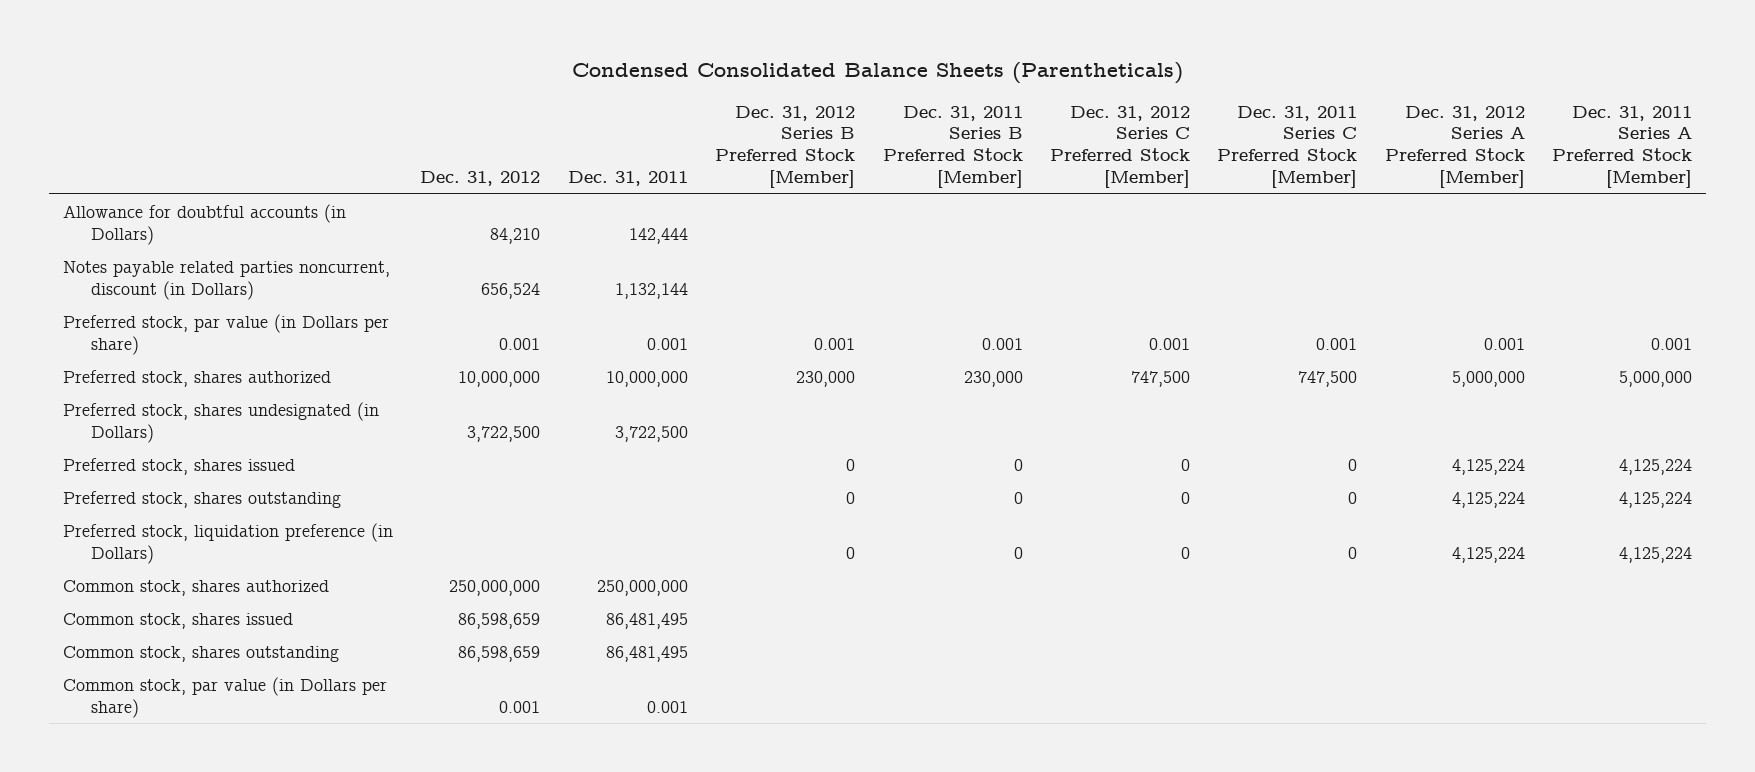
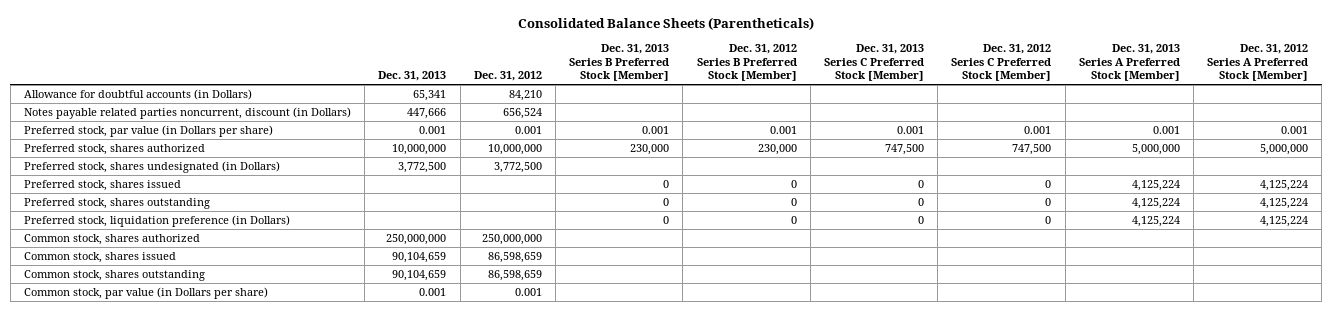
- Condensed Consolidated Balance Sheets (Parentheticals)
+ Consolidated Balance Sheets (Parentheticals)
- | Dec. 31, 2012 | Dec. 31, 2011 | Dec. 31, 2012 Series B Preferred Stock [Member] | Dec. 31, 2011 Series B Preferred Stock [Member] | Dec. 31, 2012 Series C Preferred Stock [Member] | Dec. 31, 2011 Series C Preferred Stock [Member] | Dec. 31, 2012 Series A Preferred Stock [Member] | Dec. 31, 2011 Series A Preferred Stock [Member]
+ | Dec. 31, 2013 | Dec. 31, 2012 | Dec. 31, 2013 Series B Preferred Stock [Member] | Dec. 31, 2012 Series B Preferred Stock [Member] | Dec. 31, 2013 Series C Preferred Stock [Member] | Dec. 31, 2012 Series C Preferred Stock [Member] | Dec. 31, 2013 Series A Preferred Stock [Member] | Dec. 31, 2012 Series A Preferred Stock [Member]
- Preferred stock, shares undesignated (in Dollars) | 3,722,500 | 3,722,500 | | | | | |
+ Preferred stock, shares undesignated (in Dollars) | 3,772,500 | 3,772,500 | | | | | |

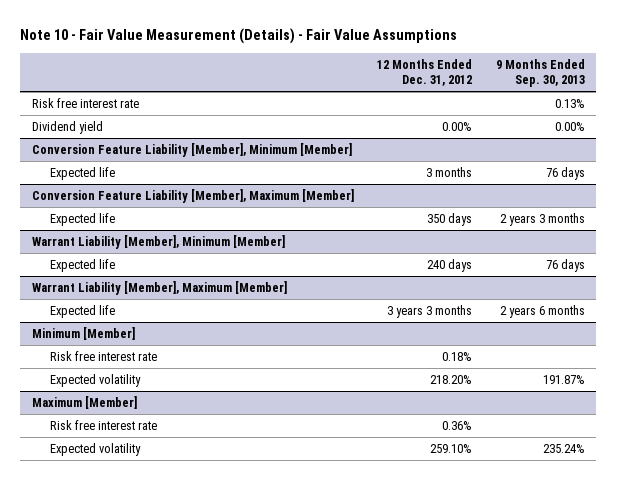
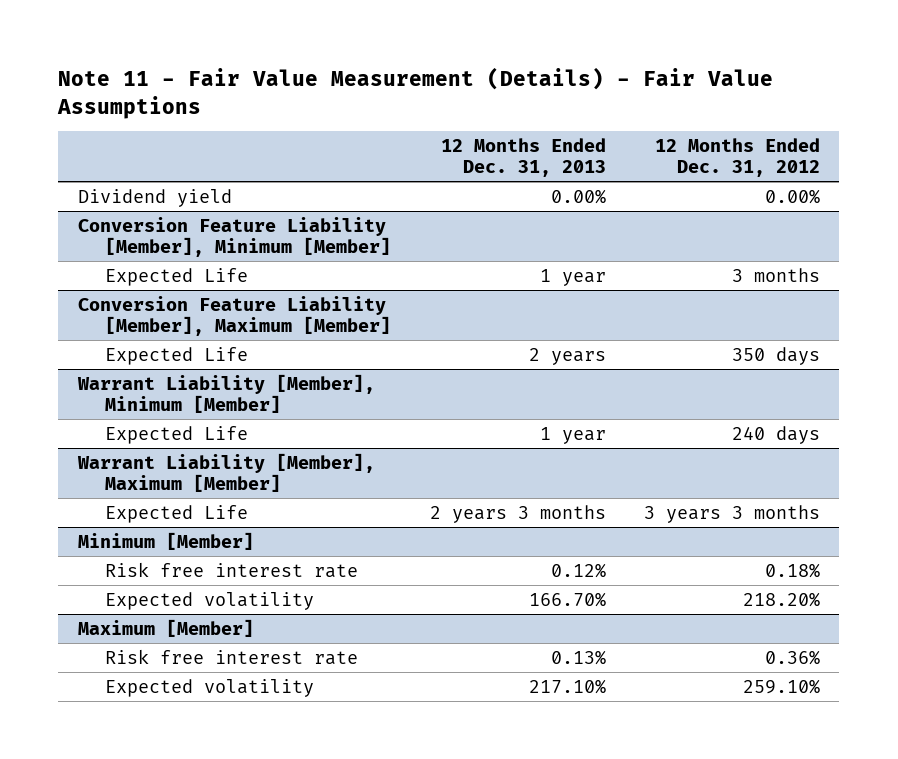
- Note 10 - Fair Value Measurement (Details) - Fair Value Assumptions
+ Note 11 - Fair Value Measurement (Details) - Fair Value Assumptions
- | 12 Months Ended Dec. 31, 2012 | 9 Months Ended Sep. 30, 2013
+ | 12 Months Ended Dec. 31, 2013 | 12 Months Ended Dec. 31, 2012
- Risk free interest rate | | 0.13%
@ Conversion Feature Liability [Member], Minimum [Member]
- Expected life | 3 months | 76 days
+ Expected Life | 1 year | 3 months
@ Conversion Feature Liability [Member], Maximum [Member]
- Expected life | 350 days | 2 years 3 months
+ Expected Life | 2 years | 350 days
@ Warrant Liability [Member], Minimum [Member]
- Expected life | 240 days | 76 days
+ Expected Life | 1 year | 240 days
@ Warrant Liability [Member], Maximum [Member]
- Expected life | 3 years 3 months | 2 years 6 months
+ Expected Life | 2 years 3 months | 3 years 3 months

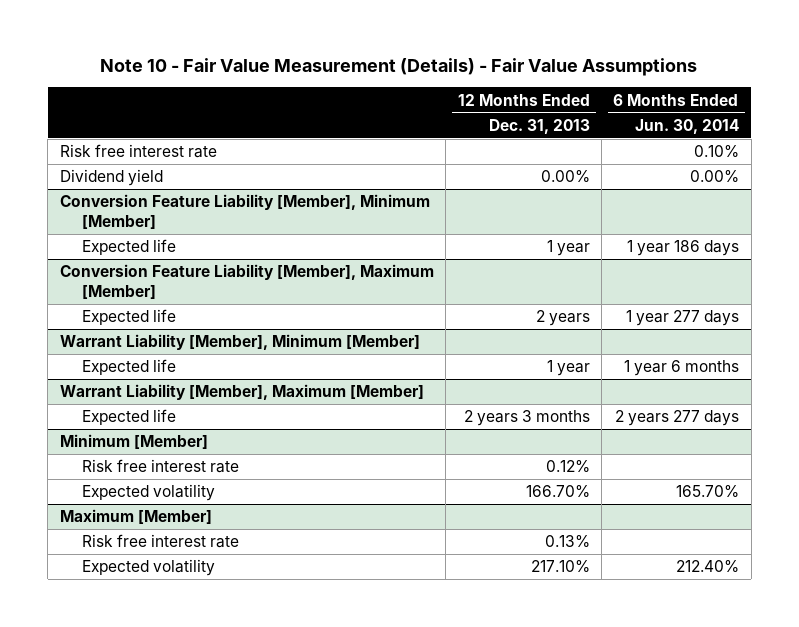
- Note 11 - Fair Value Measurement (Details) - Fair Value Assumptions
+ Note 10 - Fair Value Measurement (Details) - Fair Value Assumptions
- | 12 Months Ended Dec. 31, 2013 | 12 Months Ended Dec. 31, 2012
+ | 12 Months Ended Dec. 31, 2013 | 6 Months Ended Jun. 30, 2014
+ Risk free interest rate | | 0.10%
@ Conversion Feature Liability [Member], Minimum [Member]
- Expected Life | 1 year | 3 months
+ Expected life | 1 year | 1 year 186 days
@ Conversion Feature Liability [Member], Maximum [Member]
- Expected Life | 2 years | 350 days
+ Expected life | 2 years | 1 year 277 days
@ Warrant Liability [Member], Minimum [Member]
- Expected Life | 1 year | 240 days
+ Expected life | 1 year | 1 year 6 months
@ Warrant Liability [Member], Maximum [Member]
- Expected Life | 2 years 3 months | 3 years 3 months
+ Expected life | 2 years 3 months | 2 years 277 days

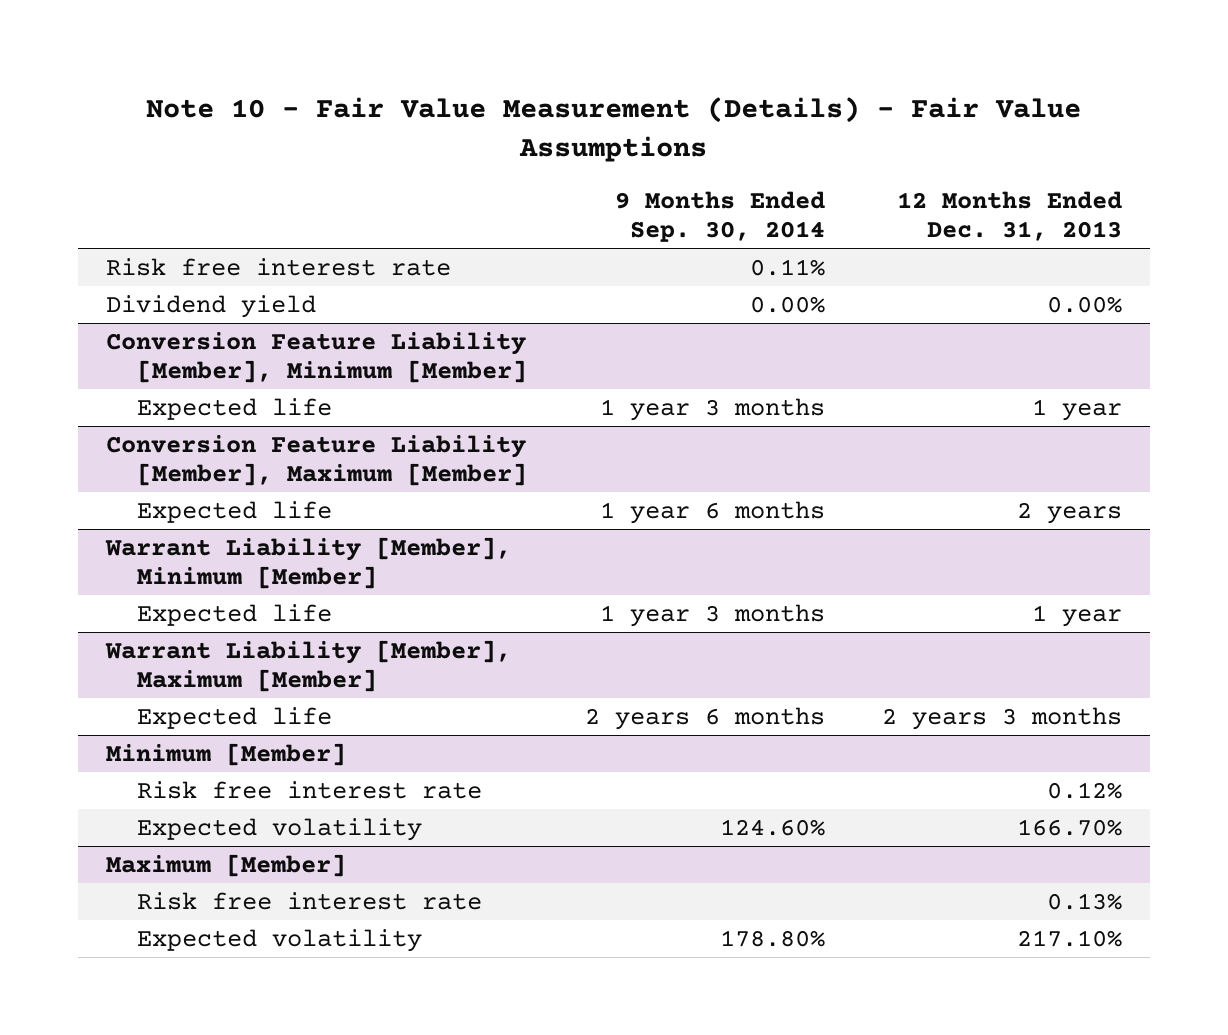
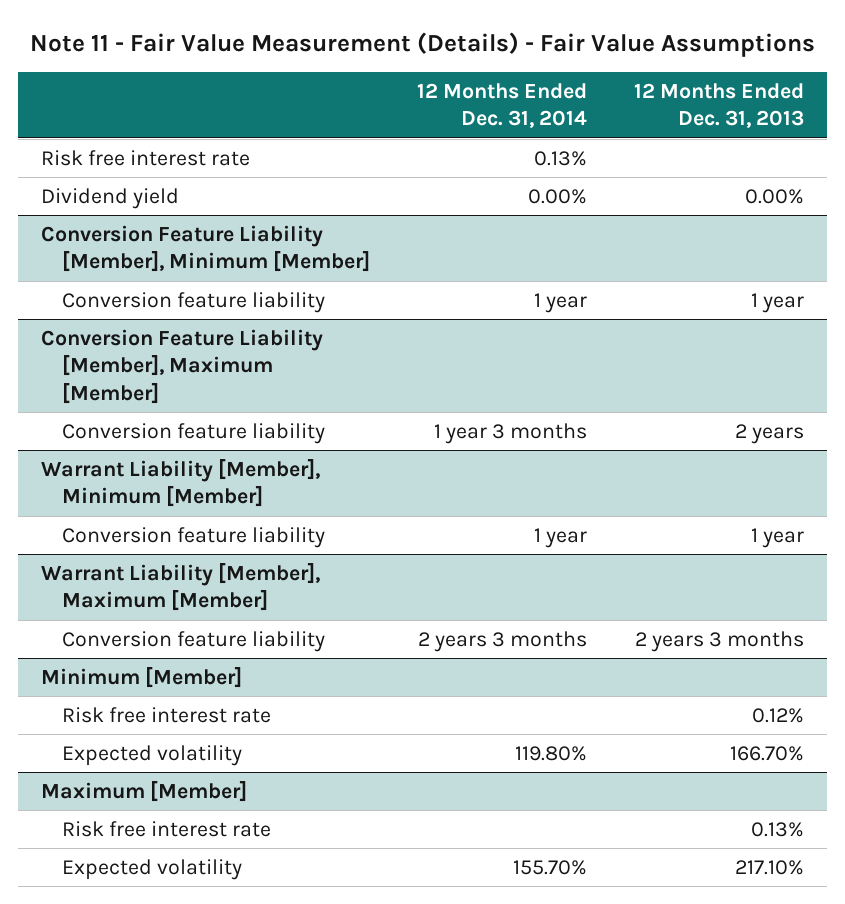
- Note 10 - Fair Value Measurement (Details) - Fair Value Assumptions
+ Note 11 - Fair Value Measurement (Details) - Fair Value Assumptions
- | 9 Months Ended Sep. 30, 2014 | 12 Months Ended Dec. 31, 2013
+ | 12 Months Ended Dec. 31, 2014 | 12 Months Ended Dec. 31, 2013
@ Conversion Feature Liability [Member], Minimum [Member]
- Expected life | 1 year 3 months | 1 year
+ Conversion feature liability | 1 year | 1 year
@ Conversion Feature Liability [Member], Maximum [Member]
- Expected life | 1 year 6 months | 2 years
+ Conversion feature liability | 1 year 3 months | 2 years
@ Warrant Liability [Member], Minimum [Member]
- Expected life | 1 year 3 months | 1 year
+ Conversion feature liability | 1 year | 1 year
@ Warrant Liability [Member], Maximum [Member]
- Expected life | 2 years 6 months | 2 years 3 months
+ Conversion feature liability | 2 years 3 months | 2 years 3 months

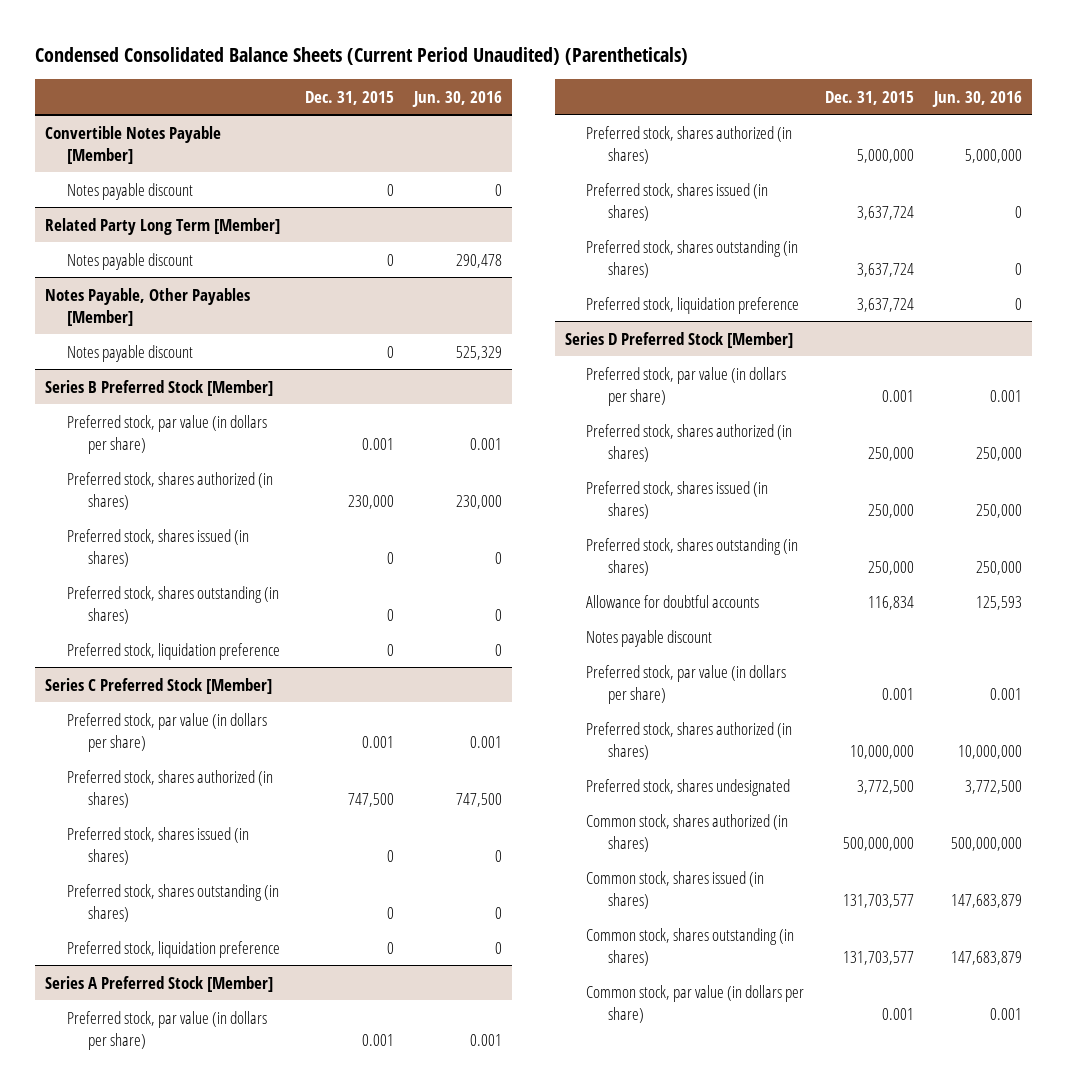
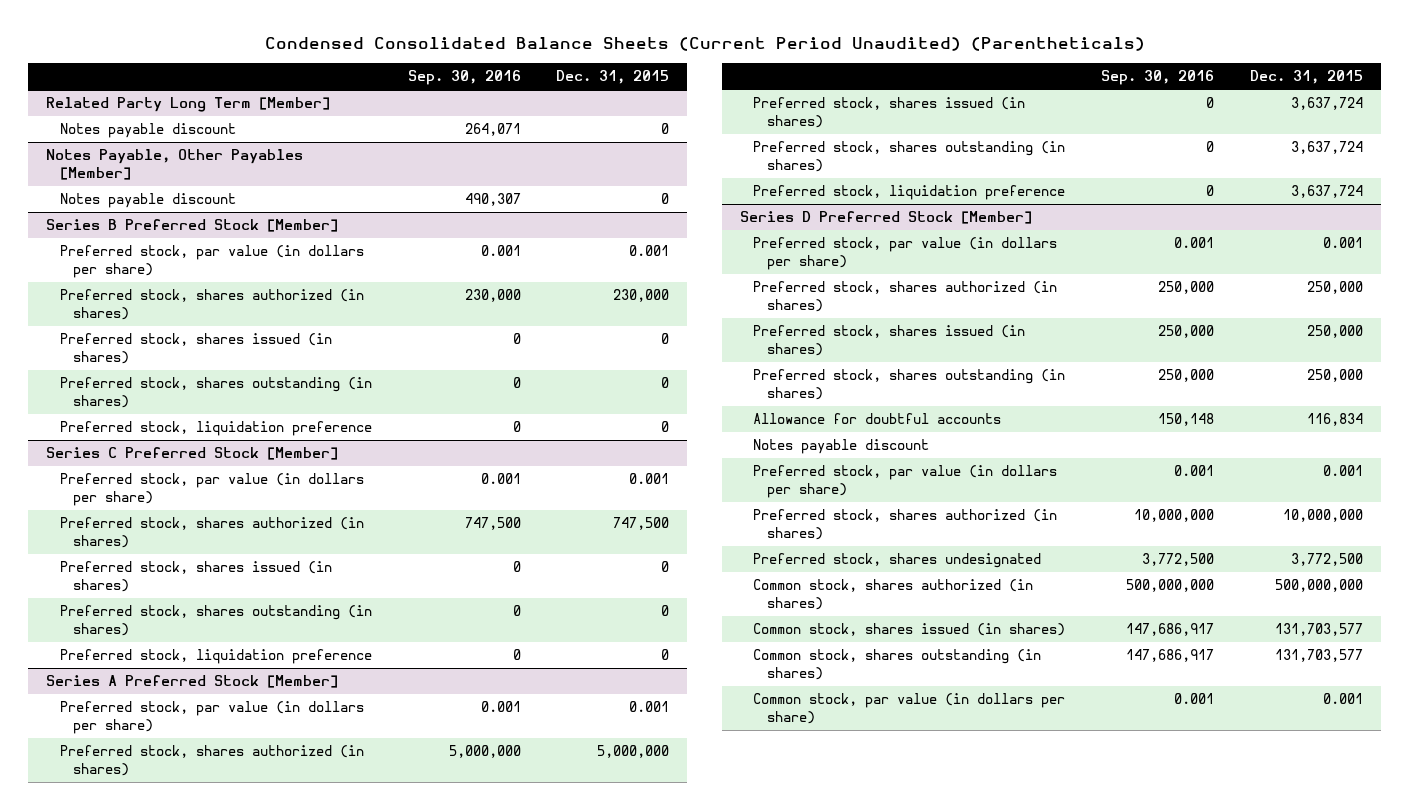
- | Dec. 31, 2015 | Jun. 30, 2016
+ | Sep. 30, 2016 | Dec. 31, 2015
- Convertible Notes Payable [Member]
- Notes payable discount | 0 | 0

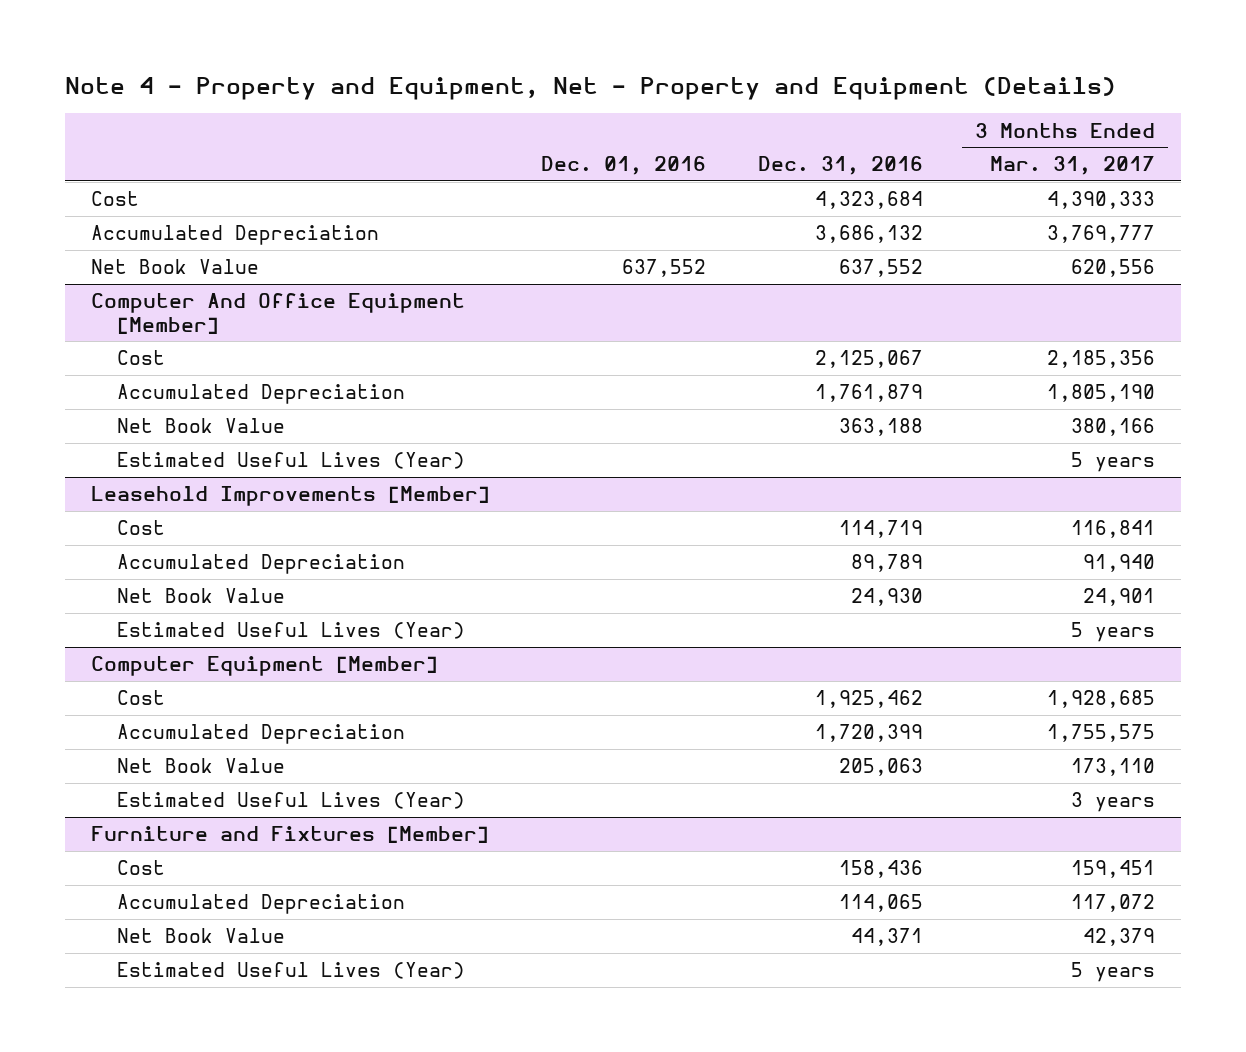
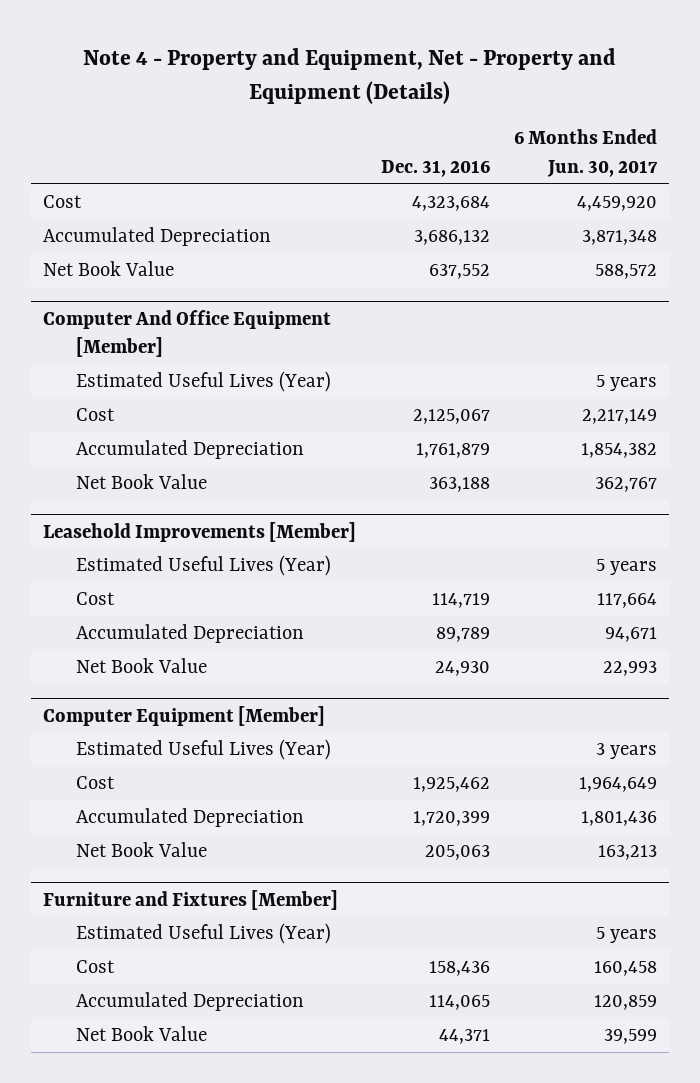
- | Dec. 01, 2016 | Dec. 31, 2016 | 3 Months Ended Mar. 31, 2017
+ | Dec. 31, 2016 | 6 Months Ended Jun. 30, 2017
@ Computer And Office Equipment [Member]
moved up: Estimated Useful Lives (Year) | | 5 years
@ Leasehold Improvements [Member]
moved up: Estimated Useful Lives (Year) | | 5 years
@ Computer Equipment [Member]
moved up: Estimated Useful Lives (Year) | | 3 years
@ Furniture and Fixtures [Member]
moved up: Estimated Useful Lives (Year) | | 5 years

